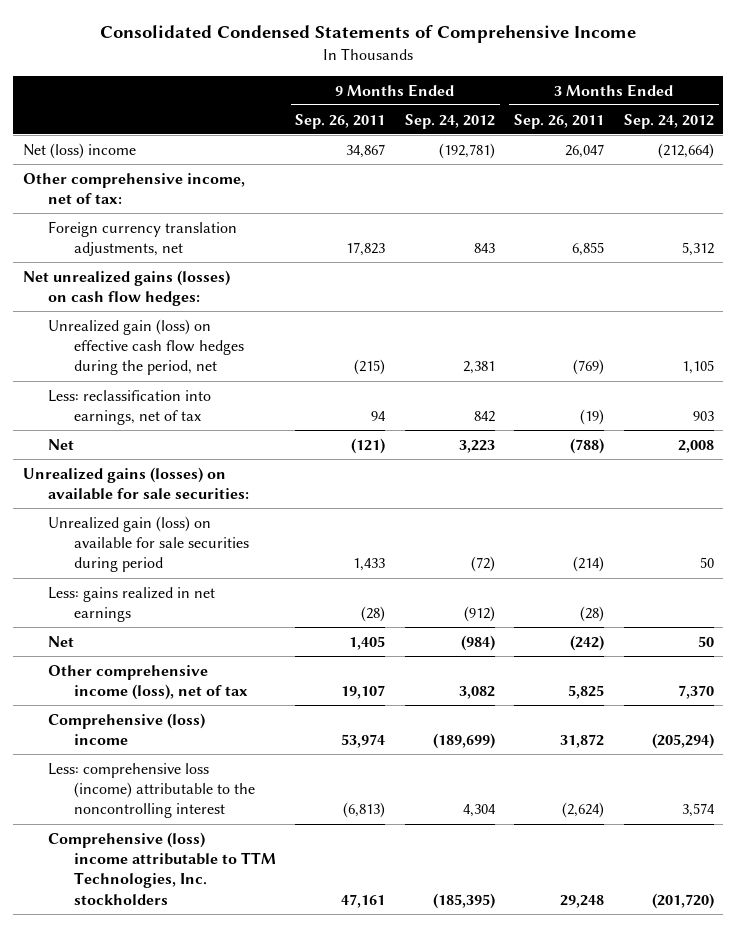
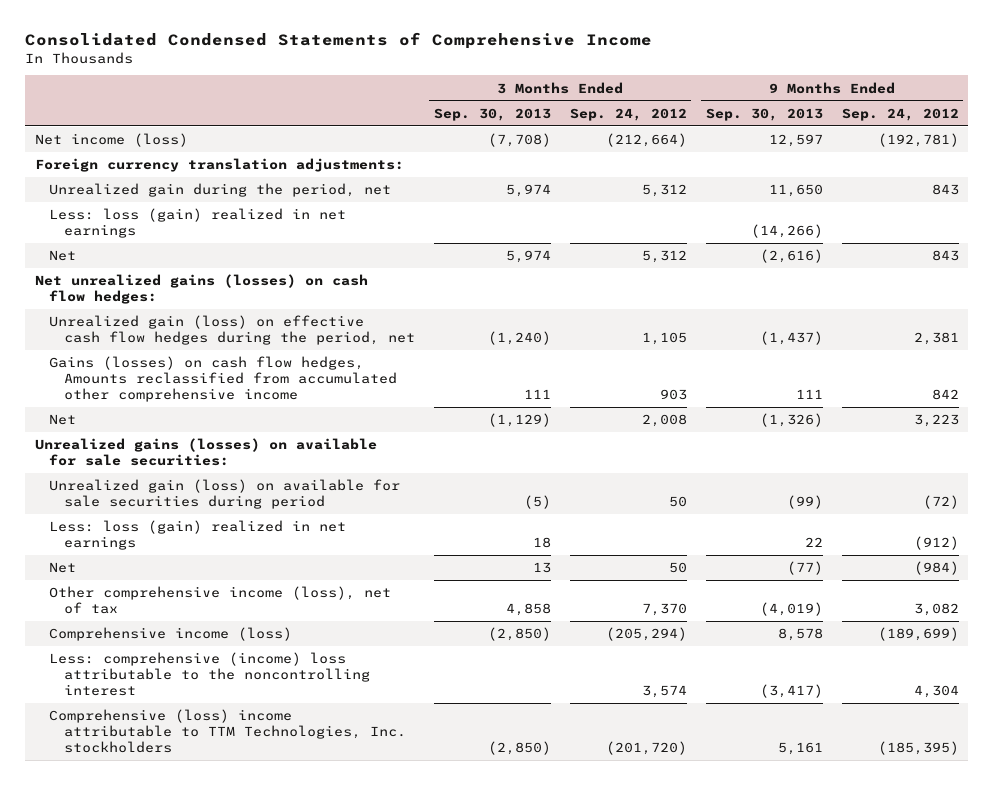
- | 9 Months Ended Sep. 26, 2011 | 9 Months Ended Sep. 24, 2012 | 3 Months Ended Sep. 26, 2011 | 3 Months Ended Sep. 24, 2012
+ | 3 Months Ended Sep. 30, 2013 | 3 Months Ended Sep. 24, 2012 | 9 Months Ended Sep. 30, 2013 | 9 Months Ended Sep. 24, 2012
- Net (loss) income | 34,867 | (192,781) | 26,047 | (212,664)
- Other comprehensive income, net of tax:
- Foreign currency translation adjustments, net | 17,823 | 843 | 6,855 | 5,312
+ Net income (loss) | (7,708) | (212,664) | 12,597 | (192,781)
+ Foreign currency translation adjustments:
+ Unrealized gain during the period, net | 5,974 | 5,312 | 11,650 | 843
+ Less: loss (gain) realized in net earnings | | | (14,266) |
+ Net | 5,974 | 5,312 | (2,616) | 843
- Less: reclassification into earnings, net of tax | 94 | 842 | (19) | 903
+ Gains (losses) on cash flow hedges, Amounts reclassified from accumulated other comprehensive income | 111 | 903 | 111 | 842
- Less: gains realized in net earnings | (28) | (912) | (28) |
+ Less: loss (gain) realized in net earnings | 18 | | 22 | (912)
- Comprehensive (loss) income | 53,974 | (189,699) | 31,872 | (205,294)
- Less: comprehensive loss (income) attributable to the noncontrolling interest | (6,813) | 4,304 | (2,624) | 3,574
+ Comprehensive income (loss) | (2,850) | (205,294) | 8,578 | (189,699)
+ Less: comprehensive (income) loss attributable to the noncontrolling interest | | 3,574 | (3,417) | 4,304

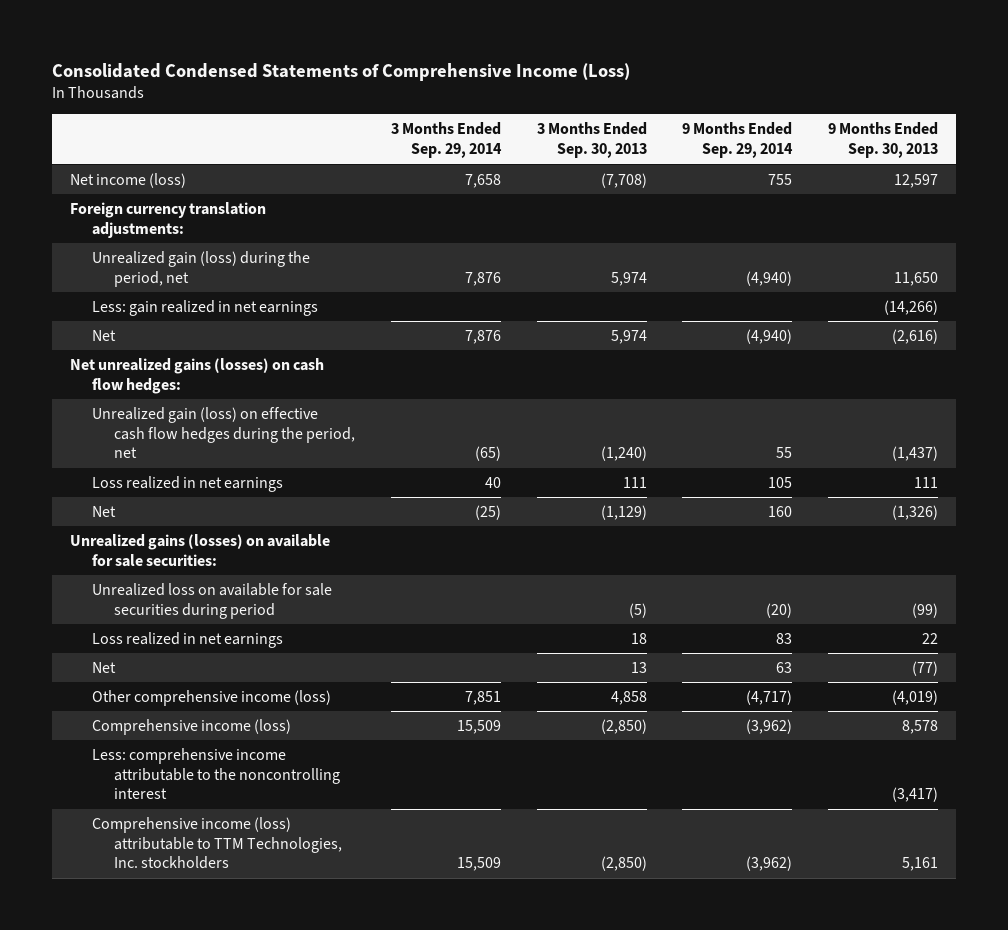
- Consolidated Condensed Statements of Comprehensive Income
+ Consolidated Condensed Statements of Comprehensive Income (Loss)
- | 3 Months Ended Sep. 30, 2013 | 3 Months Ended Sep. 24, 2012 | 9 Months Ended Sep. 30, 2013 | 9 Months Ended Sep. 24, 2012
+ | 3 Months Ended Sep. 29, 2014 | 3 Months Ended Sep. 30, 2013 | 9 Months Ended Sep. 29, 2014 | 9 Months Ended Sep. 30, 2013
- Unrealized gain during the period, net | 5,974 | 5,312 | 11,650 | 843
- Less: loss (gain) realized in net earnings | | | (14,266) |
+ Unrealized gain (loss) during the period, net | 7,876 | 5,974 | (4,940) | 11,650
+ Less: gain realized in net earnings | | | | (14,266)
- Gains (losses) on cash flow hedges, Amounts reclassified from accumulated other comprehensive income | 111 | 903 | 111 | 842
+ Loss realized in net earnings | 40 | 111 | 105 | 111
- Unrealized gain (loss) on available for sale securities during period | (5) | 50 | (99) | (72)
- Less: loss (gain) realized in net earnings | 18 | | 22 | (912)
+ Unrealized loss on available for sale securities during period | | (5) | (20) | (99)
+ Loss realized in net earnings | | 18 | 83 | 22
- Other comprehensive income (loss), net of tax | 4,858 | 7,370 | (4,019) | 3,082
+ Other comprehensive income (loss) | 7,851 | 4,858 | (4,717) | (4,019)
- Less: comprehensive (income) loss attributable to the noncontrolling interest | | 3,574 | (3,417) | 4,304
- Comprehensive (loss) income attributable to TTM Technologies, Inc. stockholders | (2,850) | (201,720) | 5,161 | (185,395)
+ Less: comprehensive income attributable to the noncontrolling interest | | | | (3,417)
+ Comprehensive income (loss) attributable to TTM Technologies, Inc. stockholders | 15,509 | (2,850) | (3,962) | 5,161

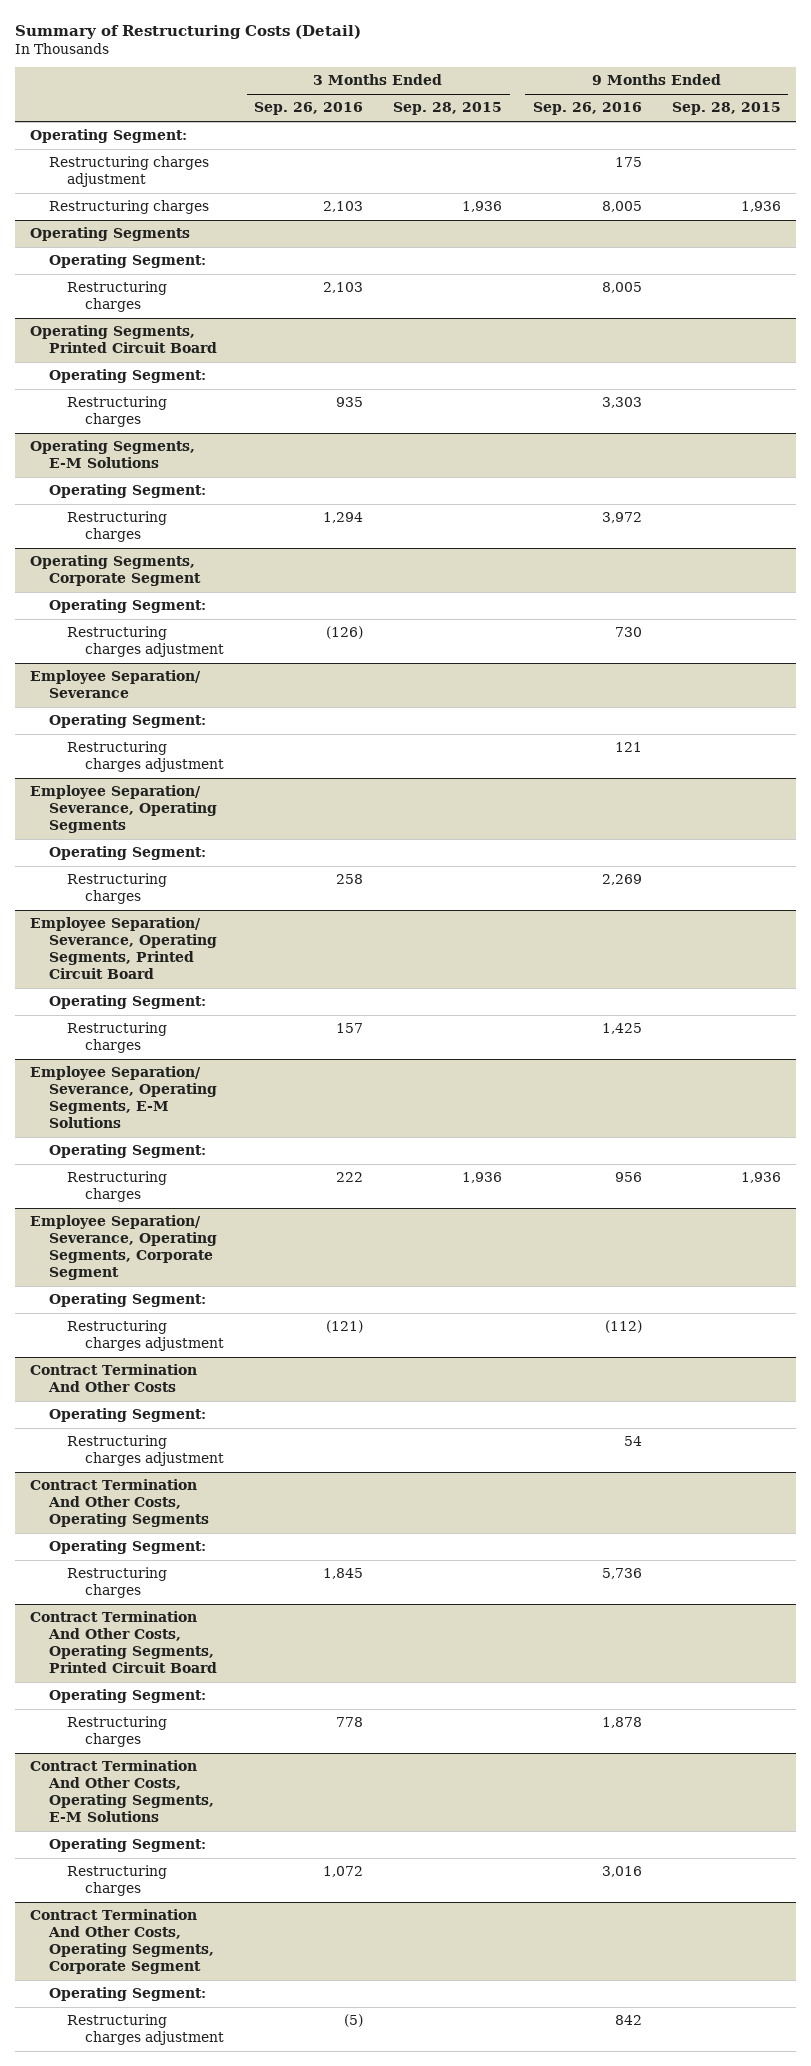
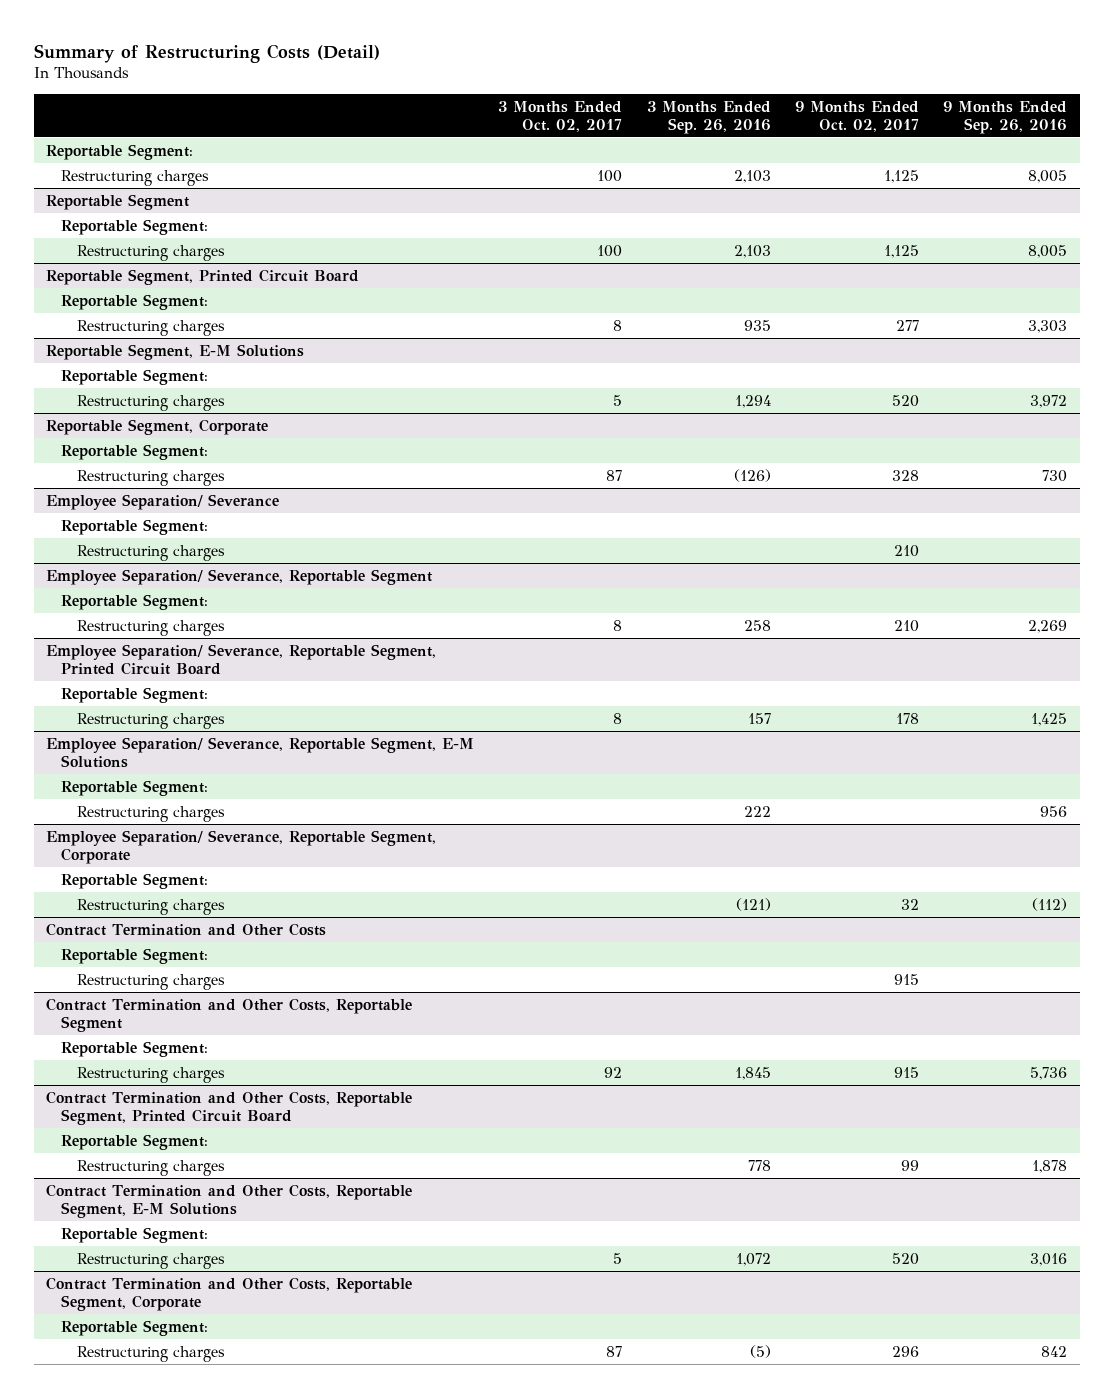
- | 3 Months Ended Sep. 26, 2016 | 3 Months Ended Sep. 28, 2015 | 9 Months Ended Sep. 26, 2016 | 9 Months Ended Sep. 28, 2015
+ | 3 Months Ended Oct. 02, 2017 | 3 Months Ended Sep. 26, 2016 | 9 Months Ended Oct. 02, 2017 | 9 Months Ended Sep. 26, 2016
- Operating Segment:
- Restructuring charges adjustment | | | 175 |
+ Reportable Segment:
- Operating Segments
- Operating Segment:
+ Reportable Segment
+ Reportable Segment:
- Operating Segments, Printed Circuit Board
- Operating Segment:
+ Reportable Segment, Printed Circuit Board
+ Reportable Segment:
- Operating Segments, E-M Solutions
- Operating Segment:
+ Reportable Segment, E-M Solutions
+ Reportable Segment:
- Operating Segments, Corporate Segment
- Operating Segment:
- Restructuring charges adjustment | (126) | | 730 |
+ Reportable Segment, Corporate
+ Reportable Segment:
+ Restructuring charges | 87 | (126) | 328 | 730
@ Employee Separation/ Severance
- Operating Segment:
- Restructuring charges adjustment | | | 121 |
- Employee Separation/ Severance, Operating Segments
- Operating Segment:
@ Employee Separation/ Severance
+ Reportable Segment:
+ Restructuring charges | | | 210 |
+ Employee Separation/ Severance, Reportable Segment
+ Reportable Segment:
- Employee Separation/ Severance, Operating Segments, Printed Circuit Board
- Operating Segment:
+ Employee Separation/ Severance, Reportable Segment, Printed Circuit Board
+ Reportable Segment:
- Employee Separation/ Severance, Operating Segments, E-M Solutions
- Operating Segment:
+ Employee Separation/ Severance, Reportable Segment, E-M Solutions
+ Reportable Segment:
- Employee Separation/ Severance, Operating Segments, Corporate Segment
- Operating Segment:
- Restructuring charges adjustment | (121) | | (112) |
- Contract Termination And Other Costs
- Operating Segment:
- Restructuring charges adjustment | | | 54 |
- Contract Termination And Other Costs, Operating Segments
- Operating Segment:
+ Employee Separation/ Severance, Reportable Segment, Corporate
+ Reportable Segment:
+ Restructuring charges | | (121) | 32 | (112)
+ Contract Termination and Other Costs
+ Reportable Segment:
+ Restructuring charges | | | 915 |
+ Contract Termination and Other Costs, Reportable Segment
+ Reportable Segment:
- Contract Termination And Other Costs, Operating Segments, Printed Circuit Board
- Operating Segment:
+ Contract Termination and Other Costs, Reportable Segment, Printed Circuit Board
+ Reportable Segment:
- Contract Termination And Other Costs, Operating Segments, E-M Solutions
- Operating Segment:
+ Contract Termination and Other Costs, Reportable Segment, E-M Solutions
+ Reportable Segment:
- Contract Termination And Other Costs, Operating Segments, Corporate Segment
- Operating Segment:
- Restructuring charges adjustment | (5) | | 842 |
+ Contract Termination and Other Costs, Reportable Segment, Corporate
+ Reportable Segment:
+ Restructuring charges | 87 | (5) | 296 | 842

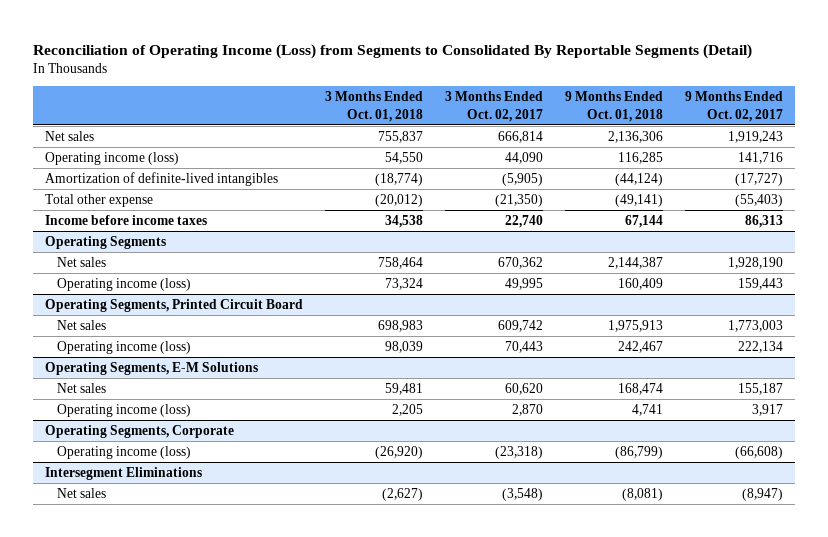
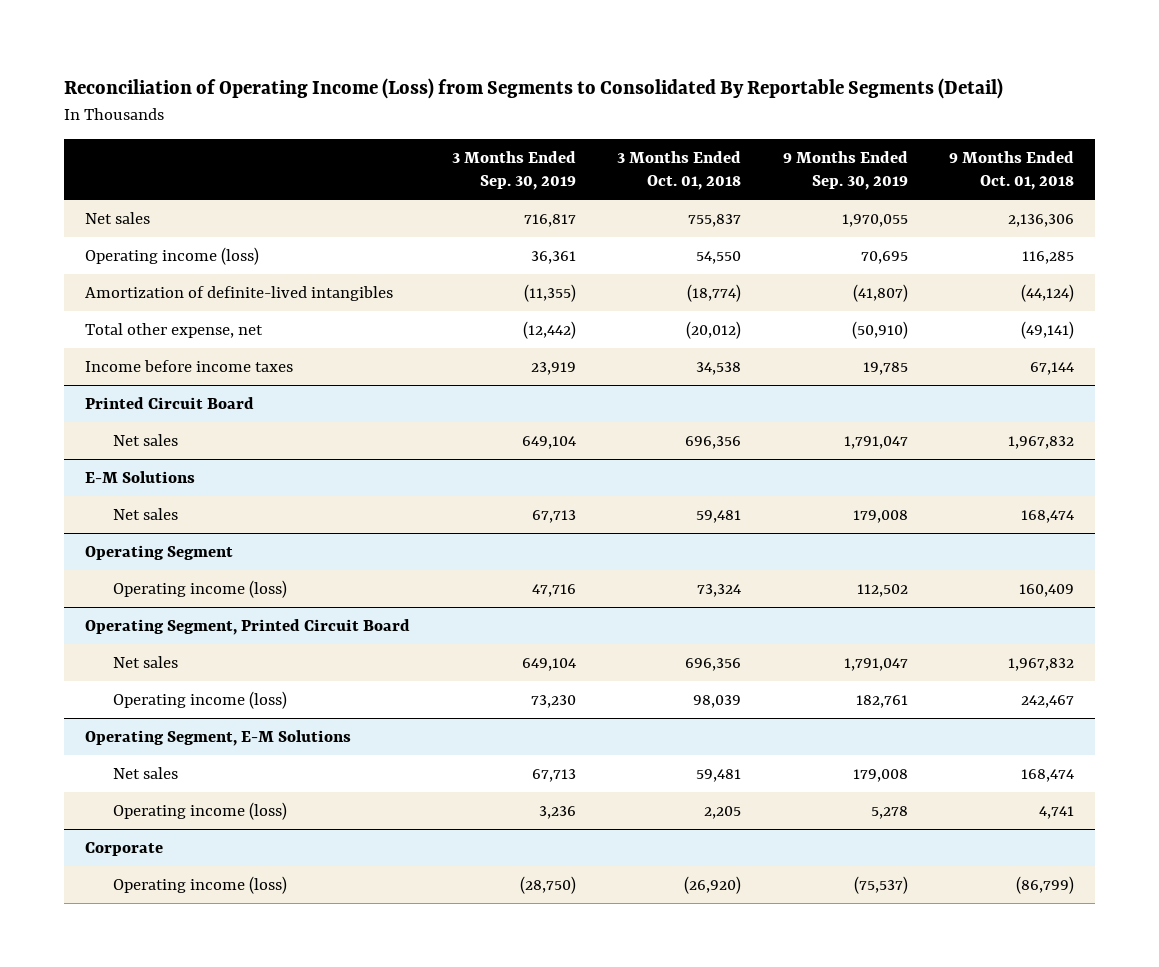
- | 3 Months Ended Oct. 01, 2018 | 3 Months Ended Oct. 02, 2017 | 9 Months Ended Oct. 01, 2018 | 9 Months Ended Oct. 02, 2017
+ | 3 Months Ended Sep. 30, 2019 | 3 Months Ended Oct. 01, 2018 | 9 Months Ended Sep. 30, 2019 | 9 Months Ended Oct. 01, 2018
- Total other expense | (20,012) | (21,350) | (49,141) | (55,403)
+ Total other expense, net | (12,442) | (20,012) | (50,910) | (49,141)
- Operating Segments
- Net sales | 758,464 | 670,362 | 2,144,387 | 1,928,190
+ Printed Circuit Board
+ Net sales | 649,104 | 696,356 | 1,791,047 | 1,967,832
+ E-M Solutions
+ Net sales | 67,713 | 59,481 | 179,008 | 168,474
+ Operating Segment
- Operating Segments, Printed Circuit Board
- Net sales | 698,983 | 609,742 | 1,975,913 | 1,773,003
+ Operating Segment, Printed Circuit Board
+ Net sales | 649,104 | 696,356 | 1,791,047 | 1,967,832
- Operating Segments, E-M Solutions
+ Operating Segment, E-M Solutions
- Operating Segments, Corporate
+ Corporate
- Intersegment Eliminations
- Net sales | (2,627) | (3,548) | (8,081) | (8,947)

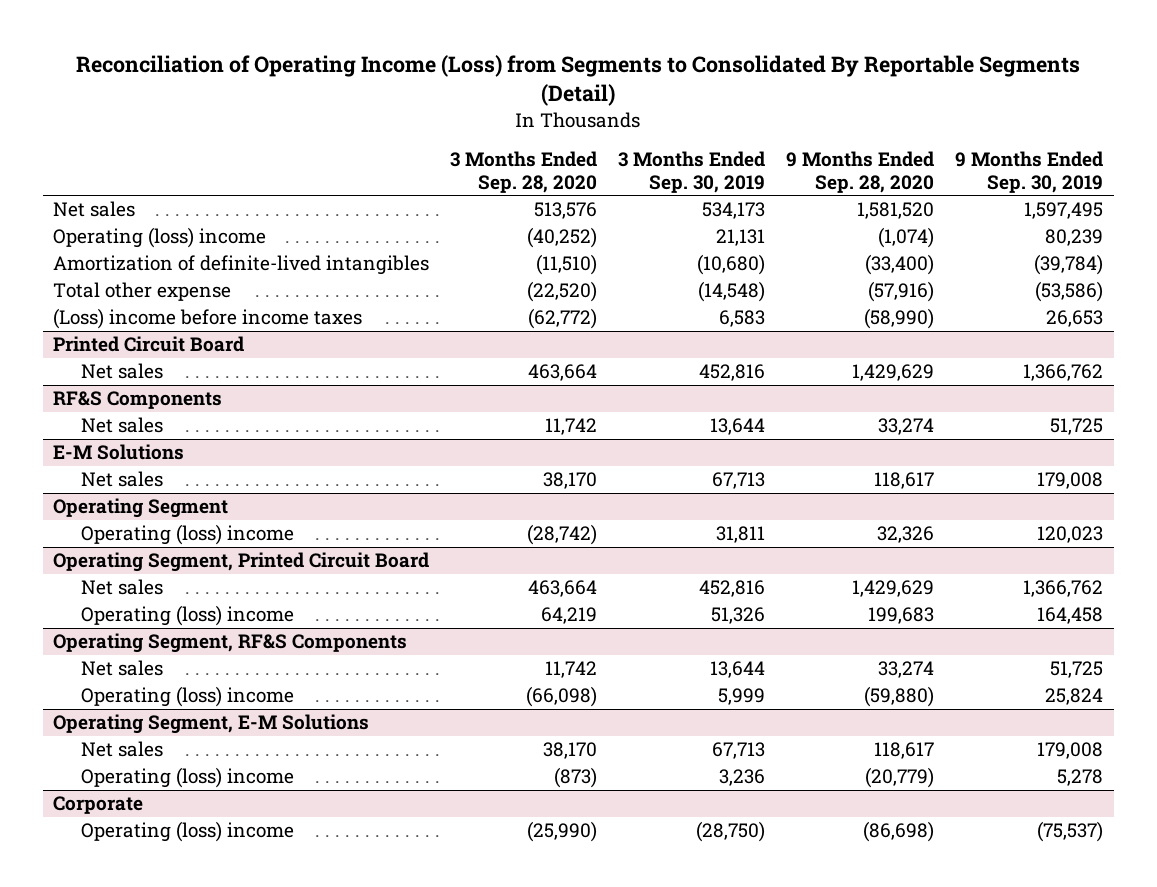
- | 3 Months Ended Sep. 30, 2019 | 3 Months Ended Oct. 01, 2018 | 9 Months Ended Sep. 30, 2019 | 9 Months Ended Oct. 01, 2018
+ | 3 Months Ended Sep. 28, 2020 | 3 Months Ended Sep. 30, 2019 | 9 Months Ended Sep. 28, 2020 | 9 Months Ended Sep. 30, 2019
- Net sales | 716,817 | 755,837 | 1,970,055 | 2,136,306
- Operating income (loss) | 36,361 | 54,550 | 70,695 | 116,285
- Amortization of definite-lived intangibles | (11,355) | (18,774) | (41,807) | (44,124)
- Total other expense, net | (12,442) | (20,012) | (50,910) | (49,141)
- Income before income taxes | 23,919 | 34,538 | 19,785 | 67,144
+ Net sales | 513,576 | 534,173 | 1,581,520 | 1,597,495
+ Operating (loss) income | (40,252) | 21,131 | (1,074) | 80,239
+ Amortization of definite-lived intangibles | (11,510) | (10,680) | (33,400) | (39,784)
+ Total other expense | (22,520) | (14,548) | (57,916) | (53,586)
+ (Loss) income before income taxes | (62,772) | 6,583 | (58,990) | 26,653
@ Printed Circuit Board
- Net sales | 649,104 | 696,356 | 1,791,047 | 1,967,832
+ Net sales | 463,664 | 452,816 | 1,429,629 | 1,366,762
+ RF&S Components
+ Net sales | 11,742 | 13,644 | 33,274 | 51,725
@ Operating Segment
- Operating income (loss) | 47,716 | 73,324 | 112,502 | 160,409
+ Operating (loss) income | (28,742) | 31,811 | 32,326 | 120,023
@ Operating Segment, Printed Circuit Board
- Net sales | 649,104 | 696,356 | 1,791,047 | 1,967,832
- Operating income (loss) | 73,230 | 98,039 | 182,761 | 242,467
+ Net sales | 463,664 | 452,816 | 1,429,629 | 1,366,762
+ Operating (loss) income | 64,219 | 51,326 | 199,683 | 164,458
+ Operating Segment, RF&S Components
+ Net sales | 11,742 | 13,644 | 33,274 | 51,725
+ Operating (loss) income | (66,098) | 5,999 | (59,880) | 25,824
@ Operating Segment, E-M Solutions
- Operating income (loss) | 3,236 | 2,205 | 5,278 | 4,741
+ Operating (loss) income | (873) | 3,236 | (20,779) | 5,278
@ Corporate
- Operating income (loss) | (28,750) | (26,920) | (75,537) | (86,799)
+ Operating (loss) income | (25,990) | (28,750) | (86,698) | (75,537)

